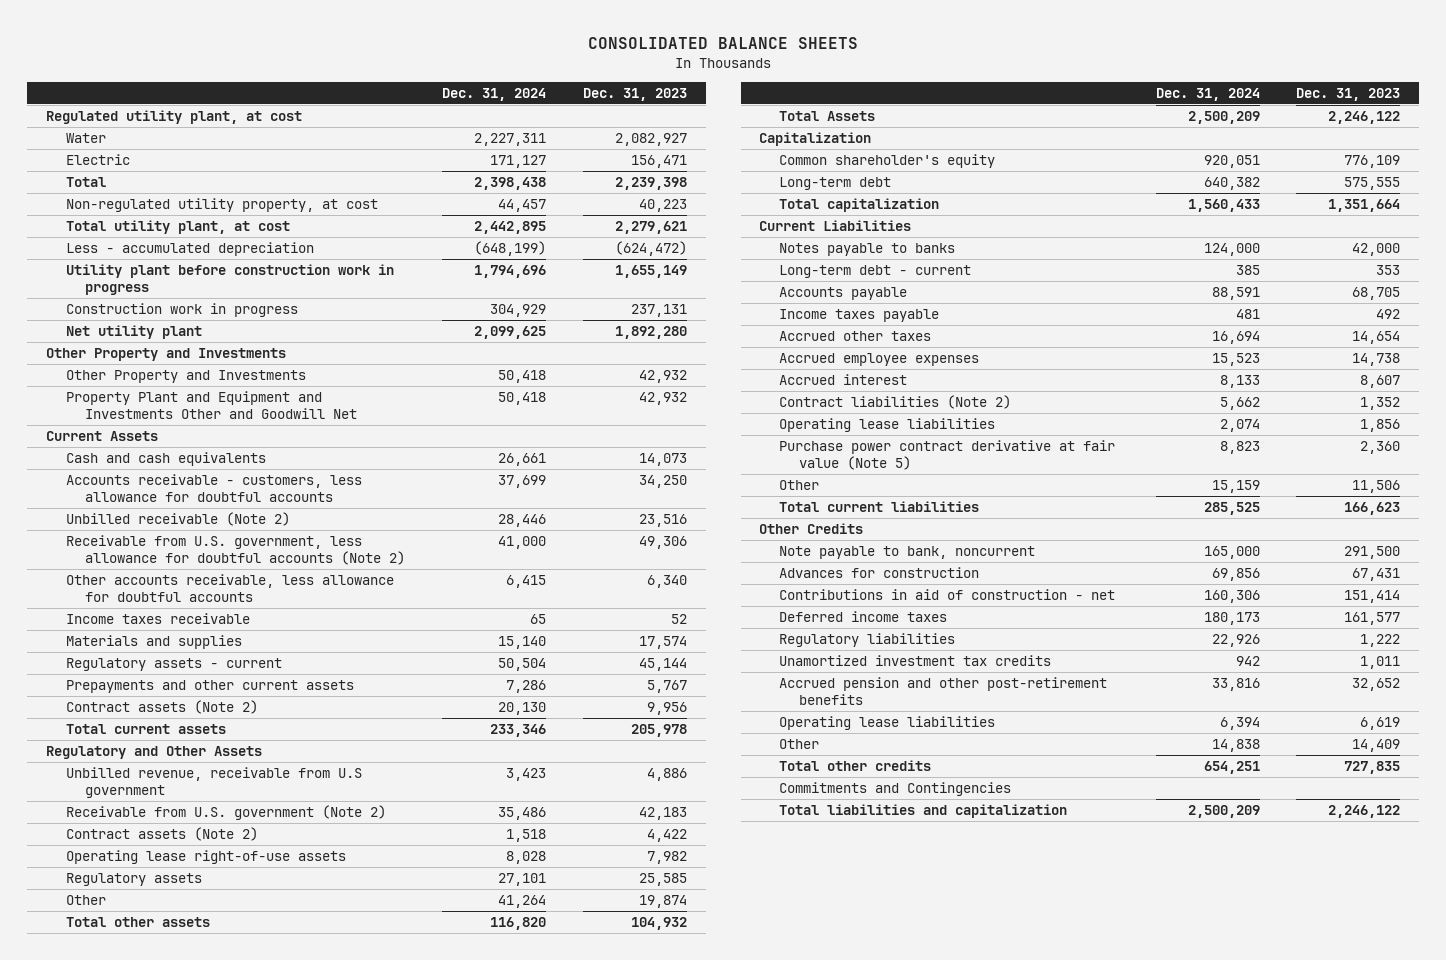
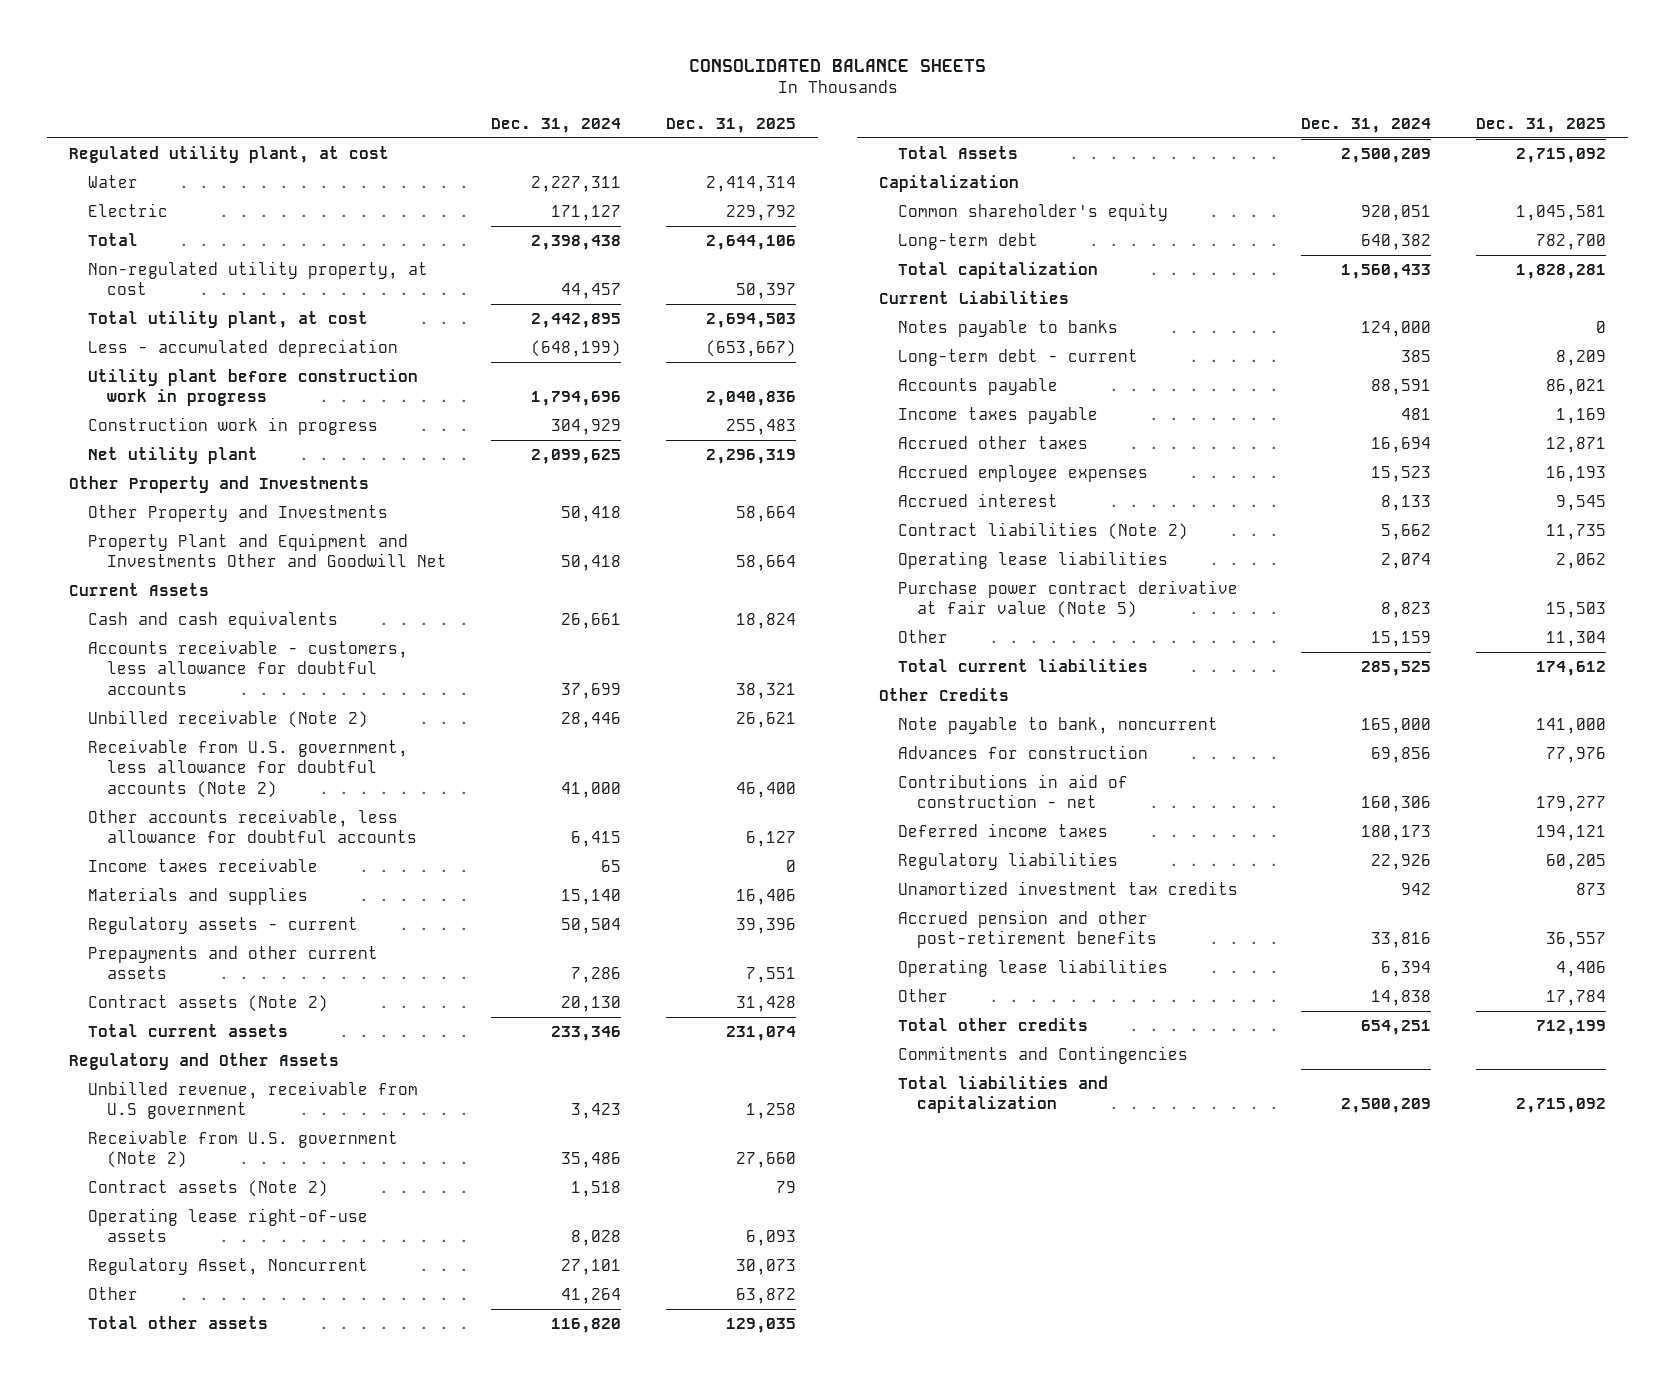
- | Dec. 31, 2024 | Dec. 31, 2023
+ | Dec. 31, 2024 | Dec. 31, 2025
- Regulatory assets | 27,101 | 25,585
+ Regulatory Asset, Noncurrent | 27,101 | 30,073

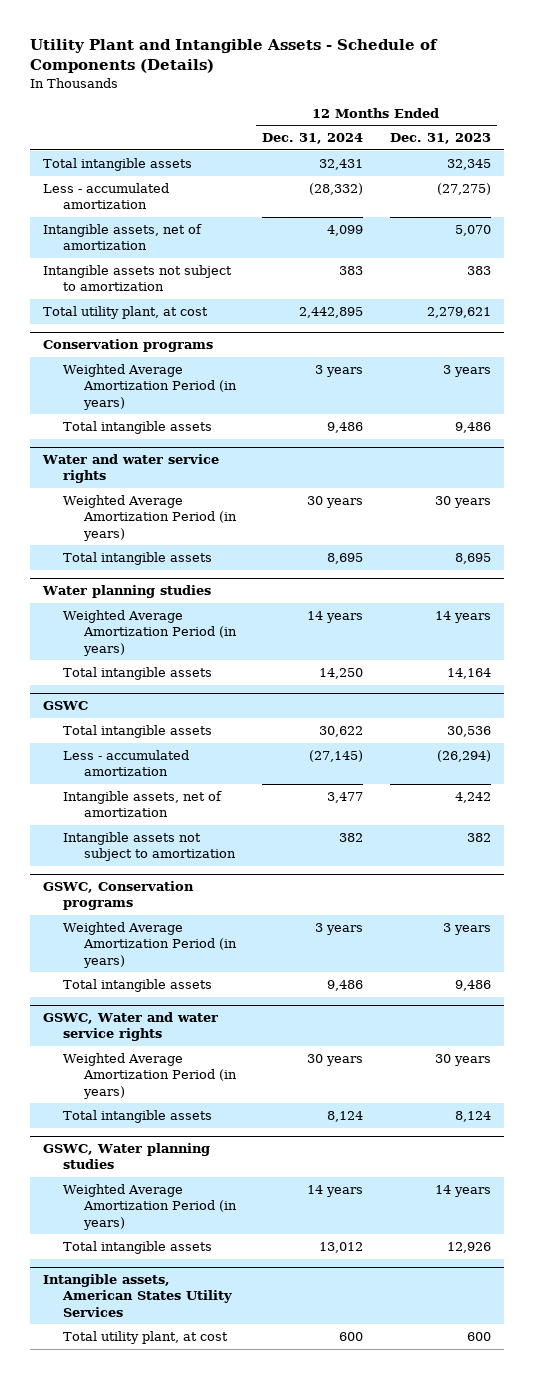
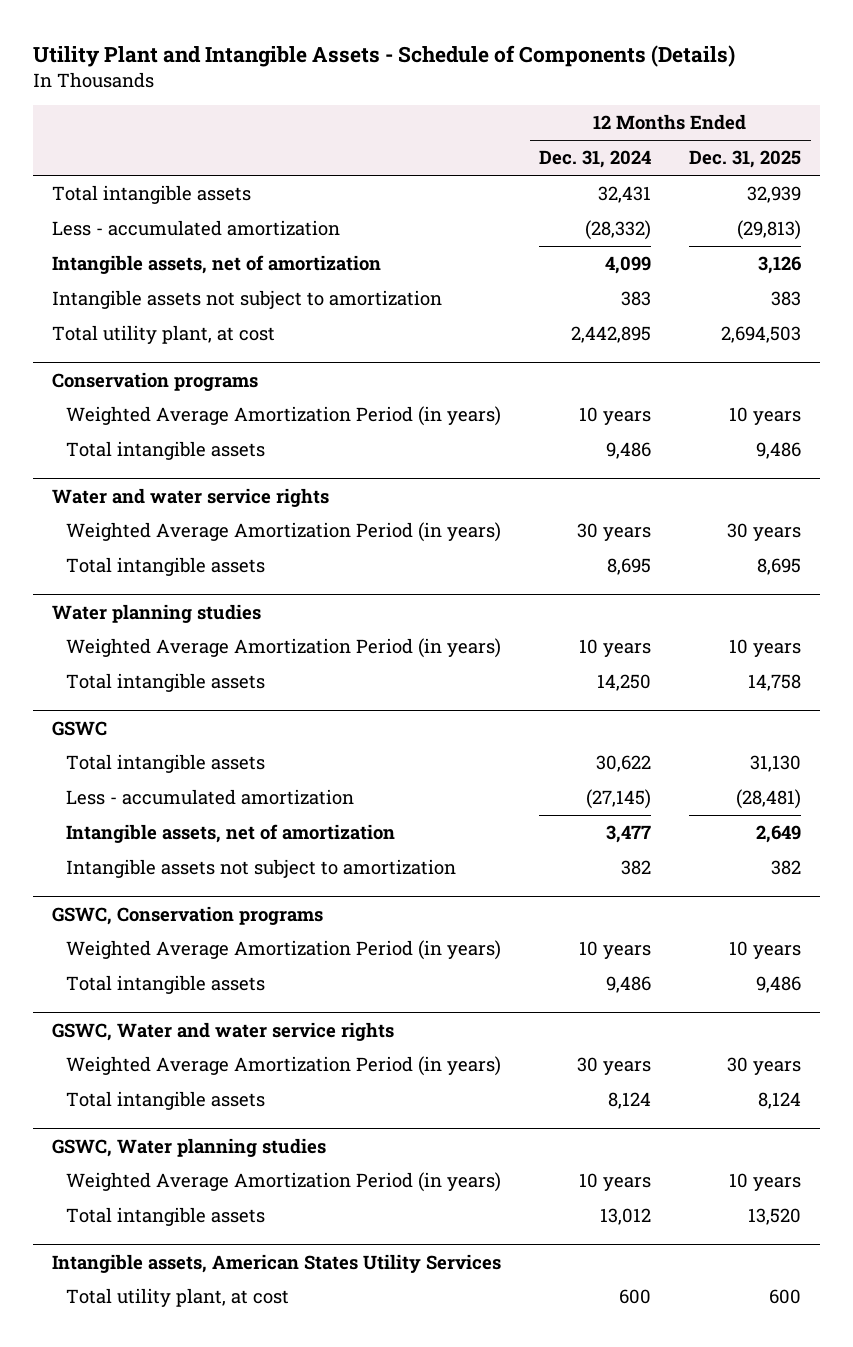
- | 12 Months Ended Dec. 31, 2024 | 12 Months Ended Dec. 31, 2023
+ | 12 Months Ended Dec. 31, 2024 | 12 Months Ended Dec. 31, 2025
@ Conservation programs
- Weighted Average Amortization Period (in years) | 3 years | 3 years
+ Weighted Average Amortization Period (in years) | 10 years | 10 years
@ Water planning studies
- Weighted Average Amortization Period (in years) | 14 years | 14 years
+ Weighted Average Amortization Period (in years) | 10 years | 10 years
@ GSWC, Conservation programs
- Weighted Average Amortization Period (in years) | 3 years | 3 years
+ Weighted Average Amortization Period (in years) | 10 years | 10 years
@ GSWC, Water planning studies
- Weighted Average Amortization Period (in years) | 14 years | 14 years
+ Weighted Average Amortization Period (in years) | 10 years | 10 years

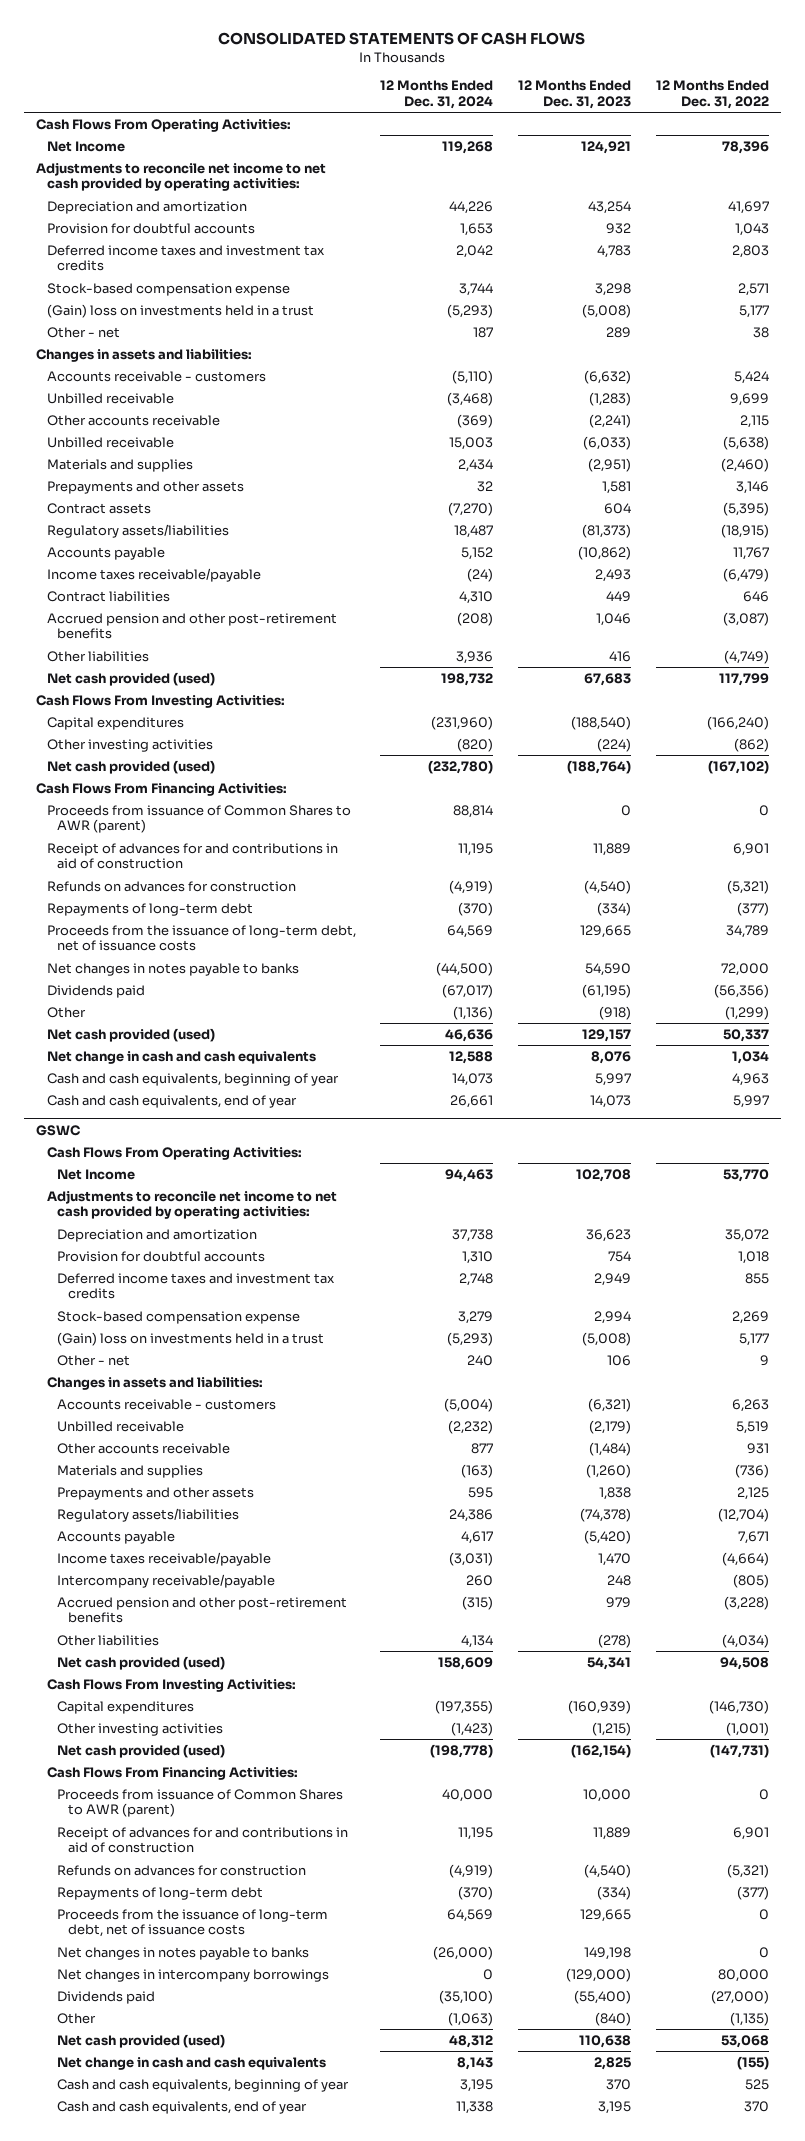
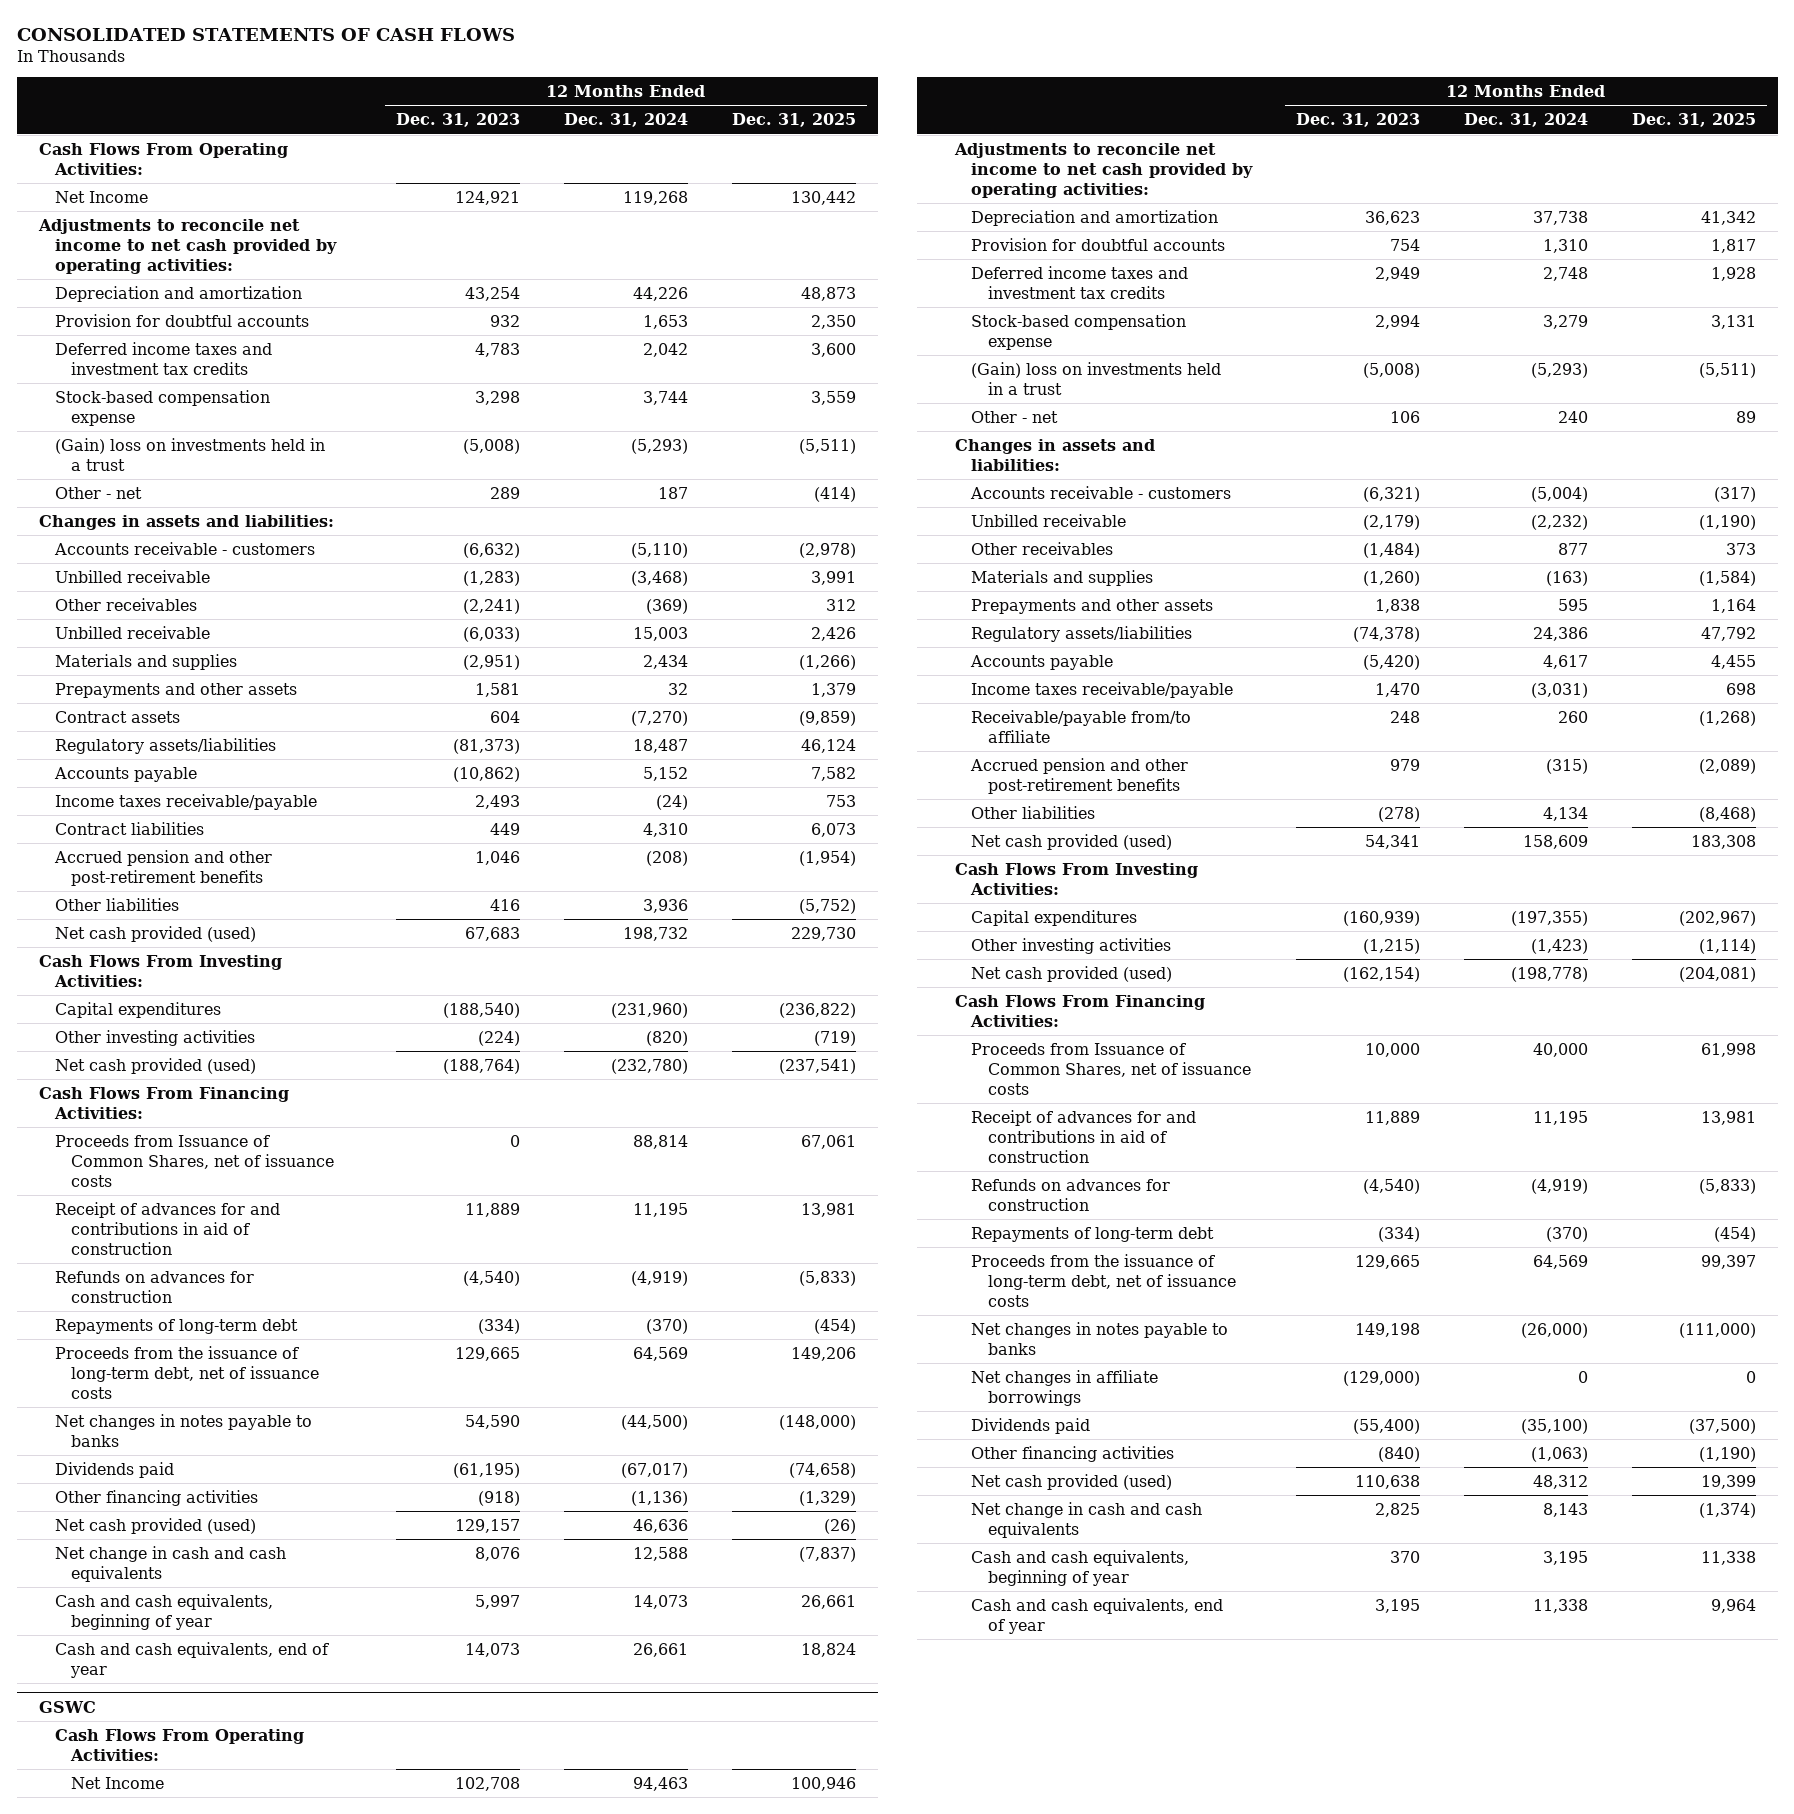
- | 12 Months Ended Dec. 31, 2024 | 12 Months Ended Dec. 31, 2023 | 12 Months Ended Dec. 31, 2022
+ | 12 Months Ended Dec. 31, 2023 | 12 Months Ended Dec. 31, 2024 | 12 Months Ended Dec. 31, 2025
- Other accounts receivable | (369) | (2,241) | 2,115
+ Other receivables | (2,241) | (369) | 312
- Proceeds from issuance of Common Shares to AWR (parent) | 88,814 | 0 | 0
+ Proceeds from Issuance of Common Shares, net of issuance costs | 0 | 88,814 | 67,061
- Other | (1,136) | (918) | (1,299)
+ Other financing activities | (918) | (1,136) | (1,329)
@ GSWC
- Other accounts receivable | 877 | (1,484) | 931
+ Other receivables | (1,484) | 877 | 373
- Intercompany receivable/payable | 260 | 248 | (805)
+ Receivable/payable from/to affiliate | 248 | 260 | (1,268)
- Proceeds from issuance of Common Shares to AWR (parent) | 40,000 | 10,000 | 0
+ Proceeds from Issuance of Common Shares, net of issuance costs | 10,000 | 40,000 | 61,998
- Net changes in intercompany borrowings | 0 | (129,000) | 80,000
+ Net changes in affiliate borrowings | (129,000) | 0 | 0
- Other | (1,063) | (840) | (1,135)
+ Other financing activities | (840) | (1,063) | (1,190)

